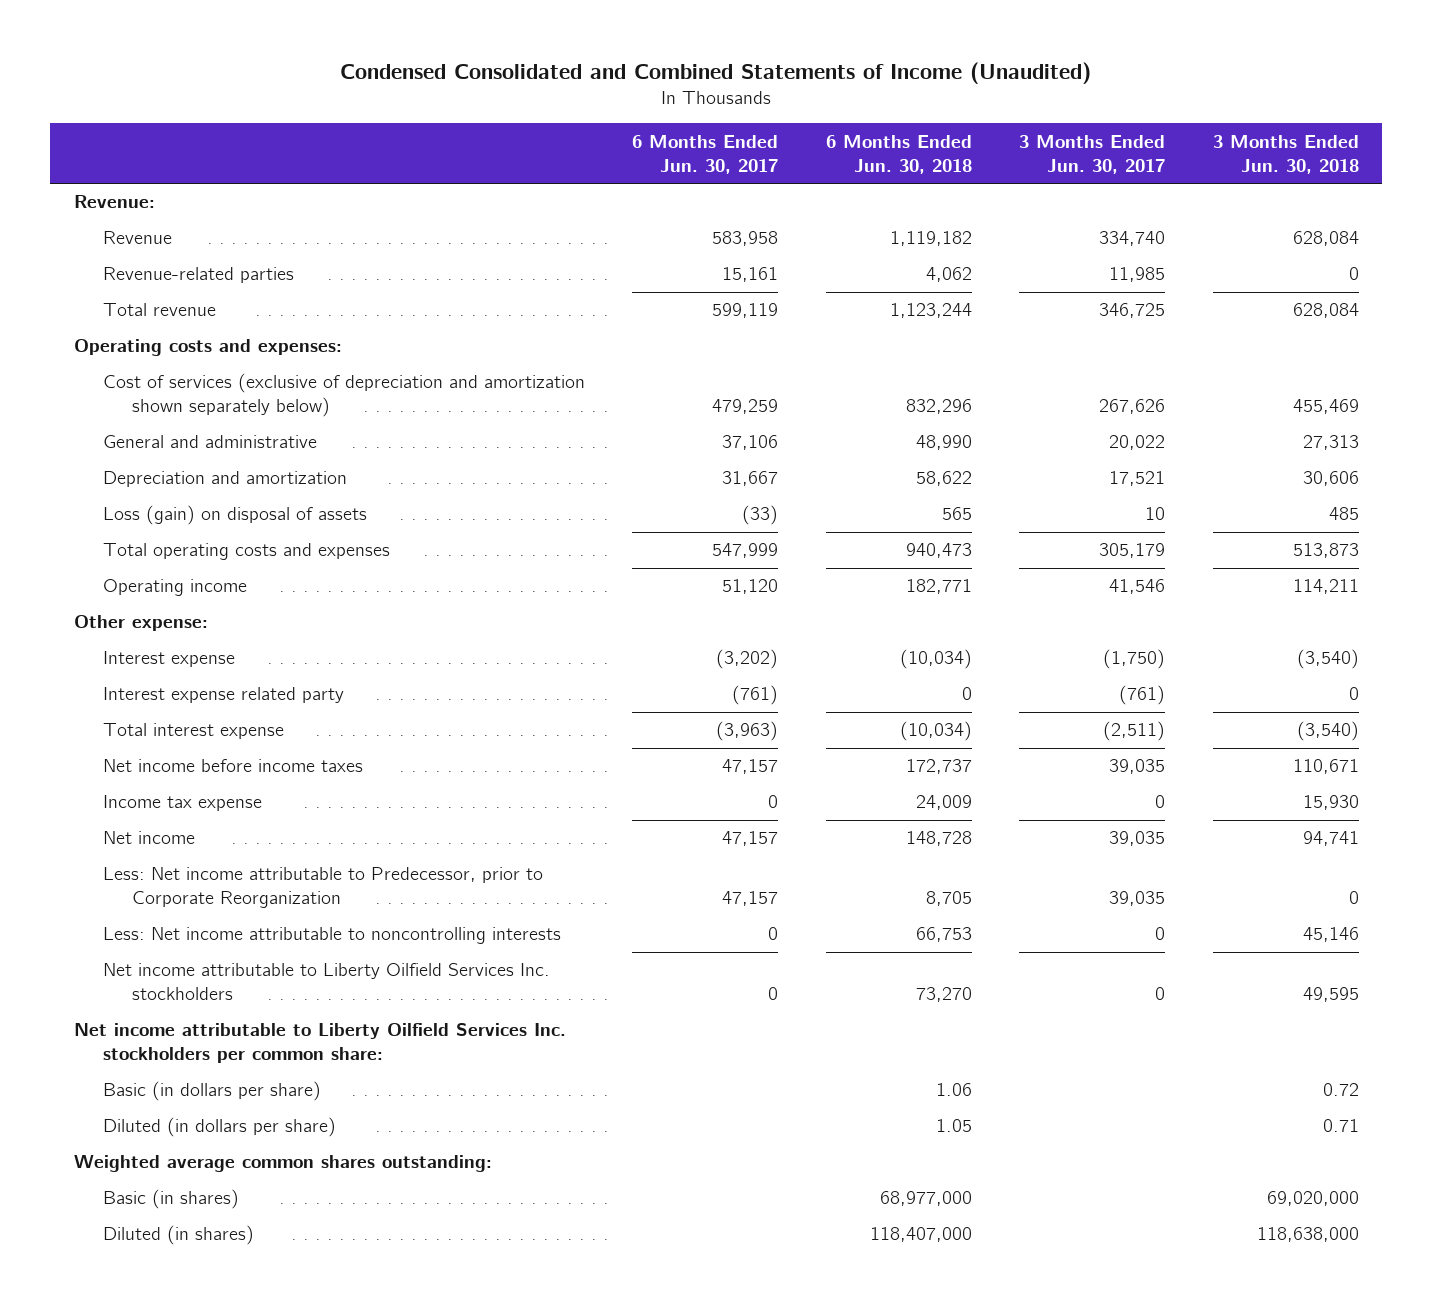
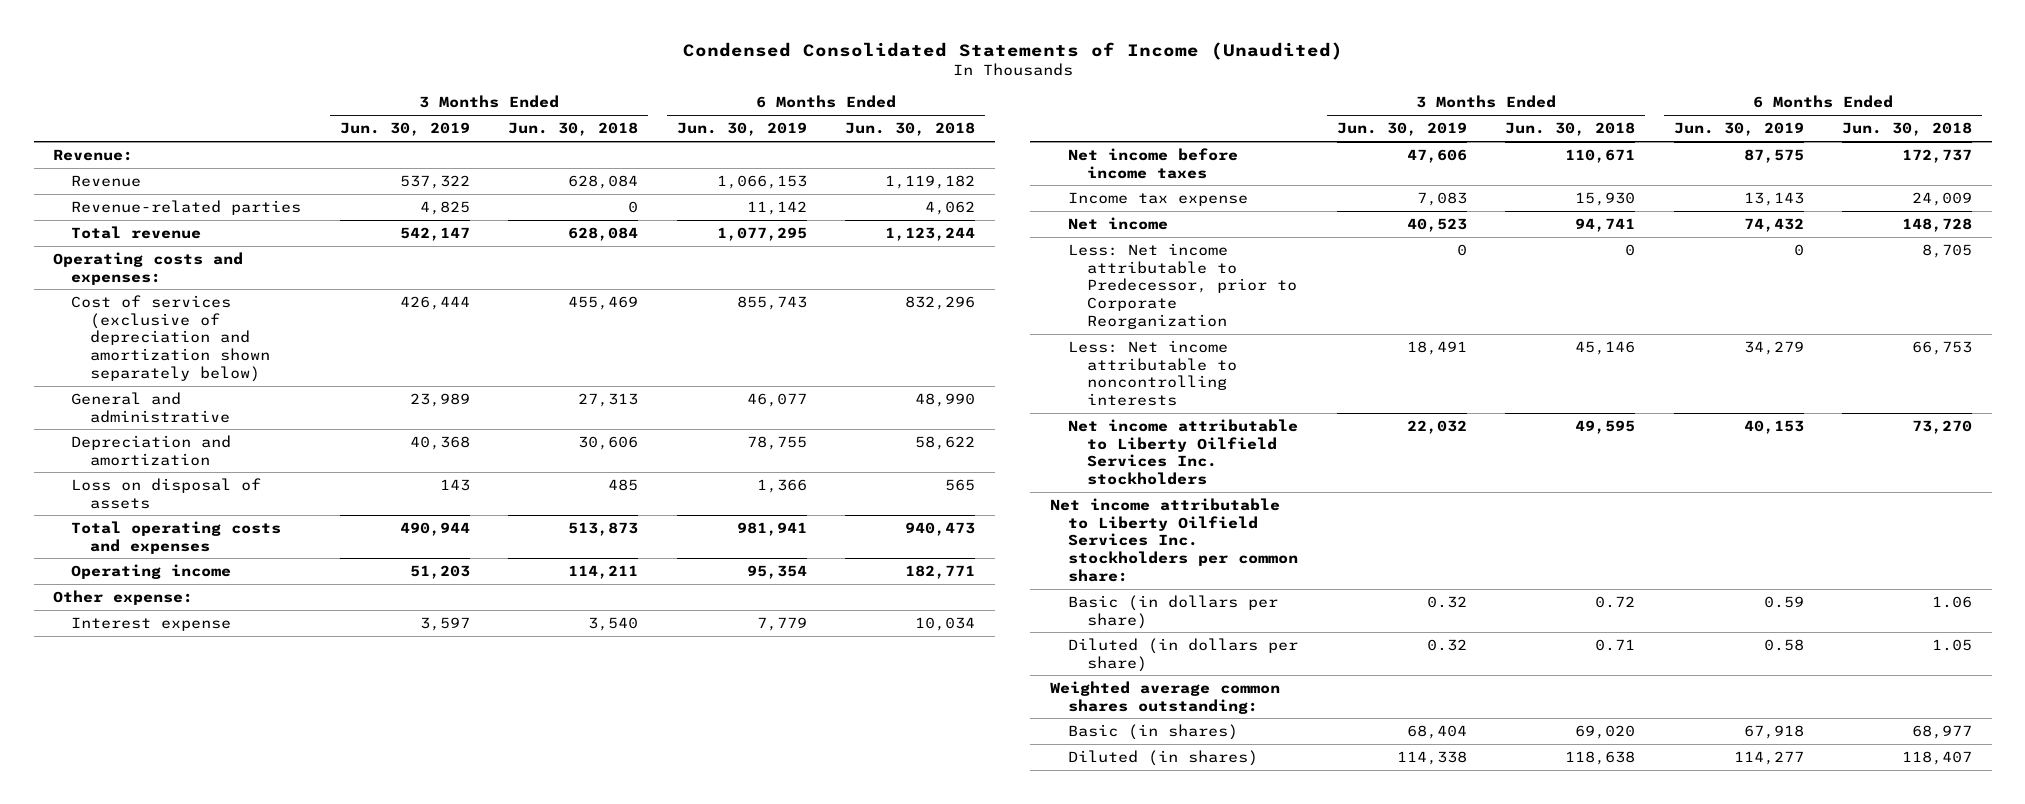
- Condensed Consolidated and Combined Statements of Income (Unaudited)
+ Condensed Consolidated Statements of Income (Unaudited)
- | 6 Months Ended Jun. 30, 2017 | 6 Months Ended Jun. 30, 2018 | 3 Months Ended Jun. 30, 2017 | 3 Months Ended Jun. 30, 2018
+ | 3 Months Ended Jun. 30, 2019 | 3 Months Ended Jun. 30, 2018 | 6 Months Ended Jun. 30, 2019 | 6 Months Ended Jun. 30, 2018
- Loss (gain) on disposal of assets | (33) | 565 | 10 | 485
+ Loss on disposal of assets | 143 | 485 | 1,366 | 565
- Interest expense | (3,202) | (10,034) | (1,750) | (3,540)
- Interest expense related party | (761) | 0 | (761) | 0
- Total interest expense | (3,963) | (10,034) | (2,511) | (3,540)
+ Interest expense | 3,597 | 3,540 | 7,779 | 10,034
- Basic (in shares) | | 68,977,000 | | 69,020,000
- Diluted (in shares) | | 118,407,000 | | 118,638,000
+ Basic (in shares) | 68,404 | 69,020 | 67,918 | 68,977
+ Diluted (in shares) | 114,338 | 118,638 | 114,277 | 118,407

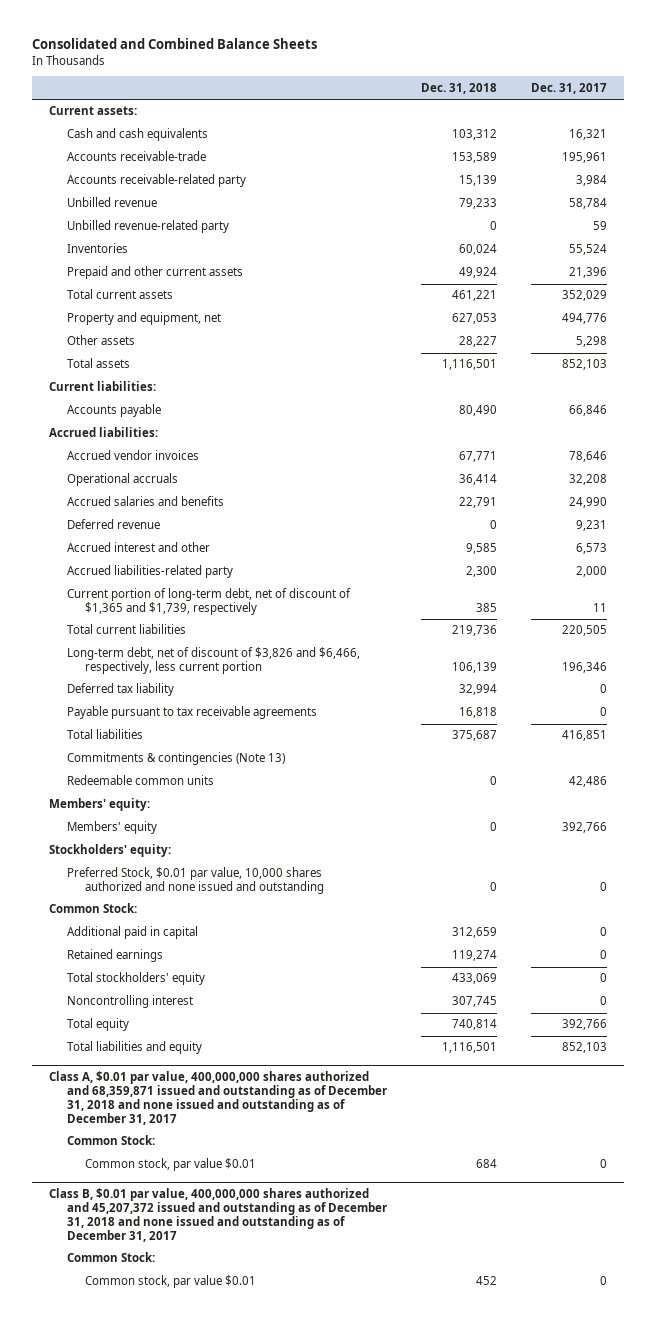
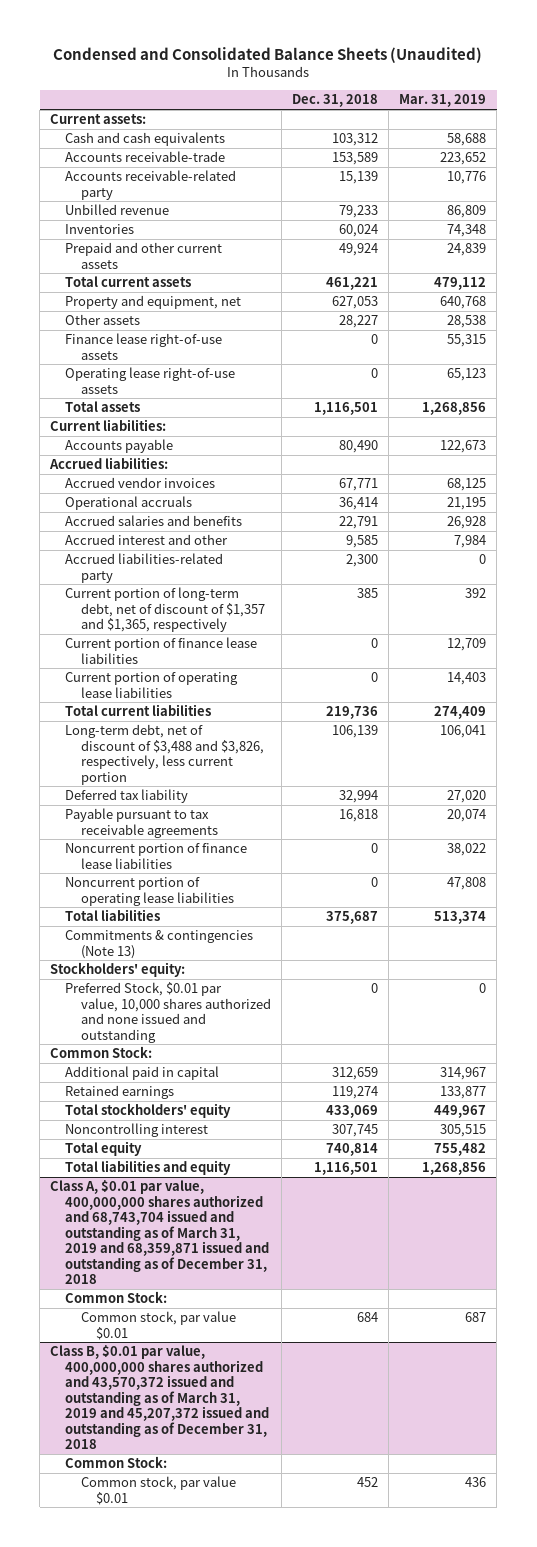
- Consolidated and Combined Balance Sheets
+ Condensed and Consolidated Balance Sheets (Unaudited)
- | Dec. 31, 2018 | Dec. 31, 2017
+ | Dec. 31, 2018 | Mar. 31, 2019
- Unbilled revenue-related party | 0 | 59
+ Finance lease right-of-use assets | 0 | 55,315
+ Operating lease right-of-use assets | 0 | 65,123
- Deferred revenue | 0 | 9,231
- Current portion of long-term debt, net of discount of $1,365 and $1,739, respectively | 385 | 11
+ Current portion of long-term debt, net of discount of $1,357 and $1,365, respectively | 385 | 392
+ Current portion of finance lease liabilities | 0 | 12,709
+ Current portion of operating lease liabilities | 0 | 14,403
- Long-term debt, net of discount of $3,826 and $6,466, respectively, less current portion | 106,139 | 196,346
+ Long-term debt, net of discount of $3,488 and $3,826, respectively, less current portion | 106,139 | 106,041
+ Noncurrent portion of finance lease liabilities | 0 | 38,022
+ Noncurrent portion of operating lease liabilities | 0 | 47,808
- Redeemable common units | 0 | 42,486
- Members' equity:
- Members' equity | 0 | 392,766
- Class A, $0.01 par value, 400,000,000 shares authorized and 68,359,871 issued and outstanding as of December 31, 2018 and none issued and outstanding as of December 31, 2017
+ Class A, $0.01 par value, 400,000,000 shares authorized and 68,743,704 issued and outstanding as of March 31, 2019 and 68,359,871 issued and outstanding as of December 31, 2018
- Class B, $0.01 par value, 400,000,000 shares authorized and 45,207,372 issued and outstanding as of December 31, 2018 and none issued and outstanding as of December 31, 2017
+ Class B, $0.01 par value, 400,000,000 shares authorized and 43,570,372 issued and outstanding as of March 31, 2019 and 45,207,372 issued and outstanding as of December 31, 2018

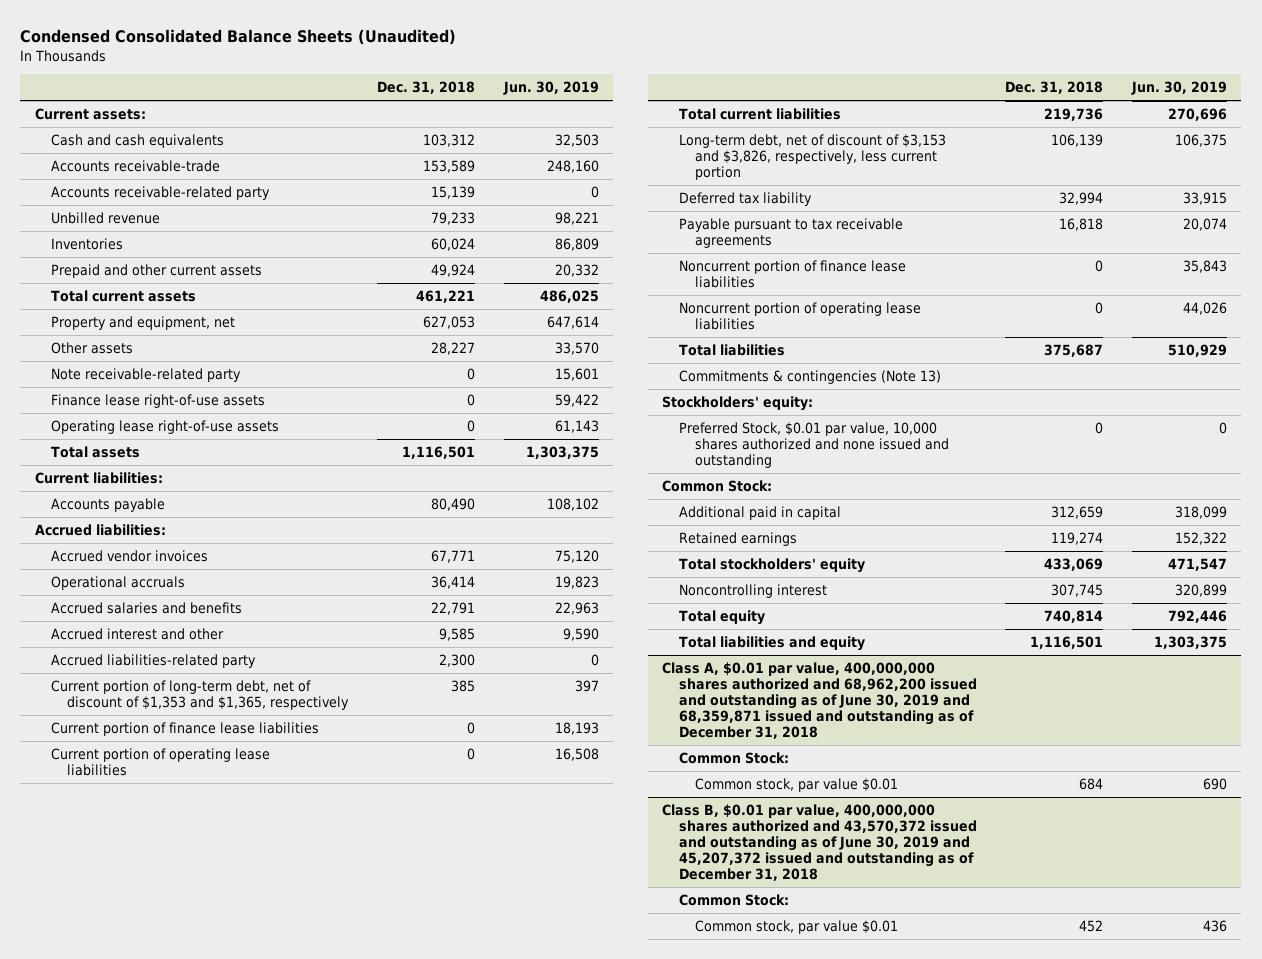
- Condensed and Consolidated Balance Sheets (Unaudited)
+ Condensed Consolidated Balance Sheets (Unaudited)
- | Dec. 31, 2018 | Mar. 31, 2019
+ | Dec. 31, 2018 | Jun. 30, 2019
+ Note receivable-related party | 0 | 15,601
- Current portion of long-term debt, net of discount of $1,357 and $1,365, respectively | 385 | 392
+ Current portion of long-term debt, net of discount of $1,353 and $1,365, respectively | 385 | 397
- Long-term debt, net of discount of $3,488 and $3,826, respectively, less current portion | 106,139 | 106,041
+ Long-term debt, net of discount of $3,153 and $3,826, respectively, less current portion | 106,139 | 106,375
- Class A, $0.01 par value, 400,000,000 shares authorized and 68,743,704 issued and outstanding as of March 31, 2019 and 68,359,871 issued and outstanding as of December 31, 2018
+ Class A, $0.01 par value, 400,000,000 shares authorized and 68,962,200 issued and outstanding as of June 30, 2019 and 68,359,871 issued and outstanding as of December 31, 2018
- Class B, $0.01 par value, 400,000,000 shares authorized and 43,570,372 issued and outstanding as of March 31, 2019 and 45,207,372 issued and outstanding as of December 31, 2018
+ Class B, $0.01 par value, 400,000,000 shares authorized and 43,570,372 issued and outstanding as of June 30, 2019 and 45,207,372 issued and outstanding as of December 31, 2018

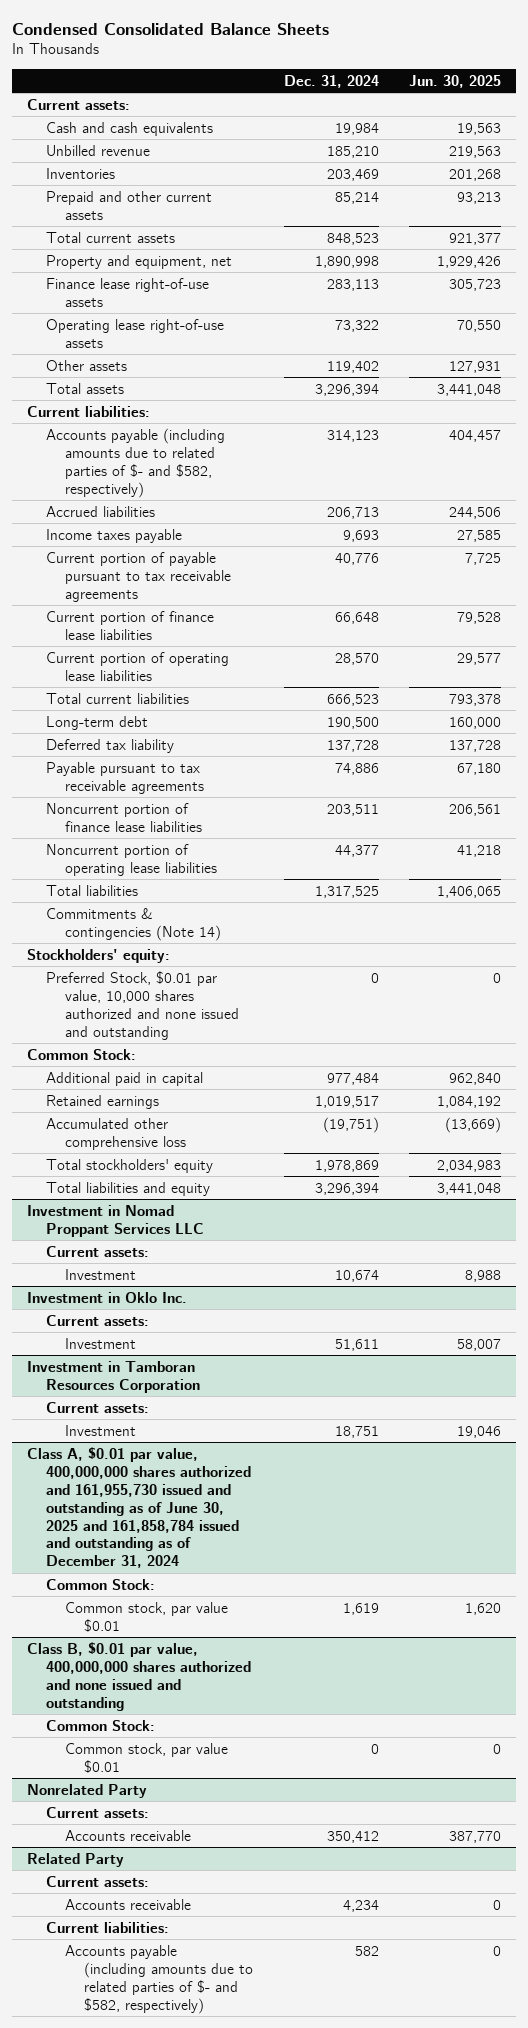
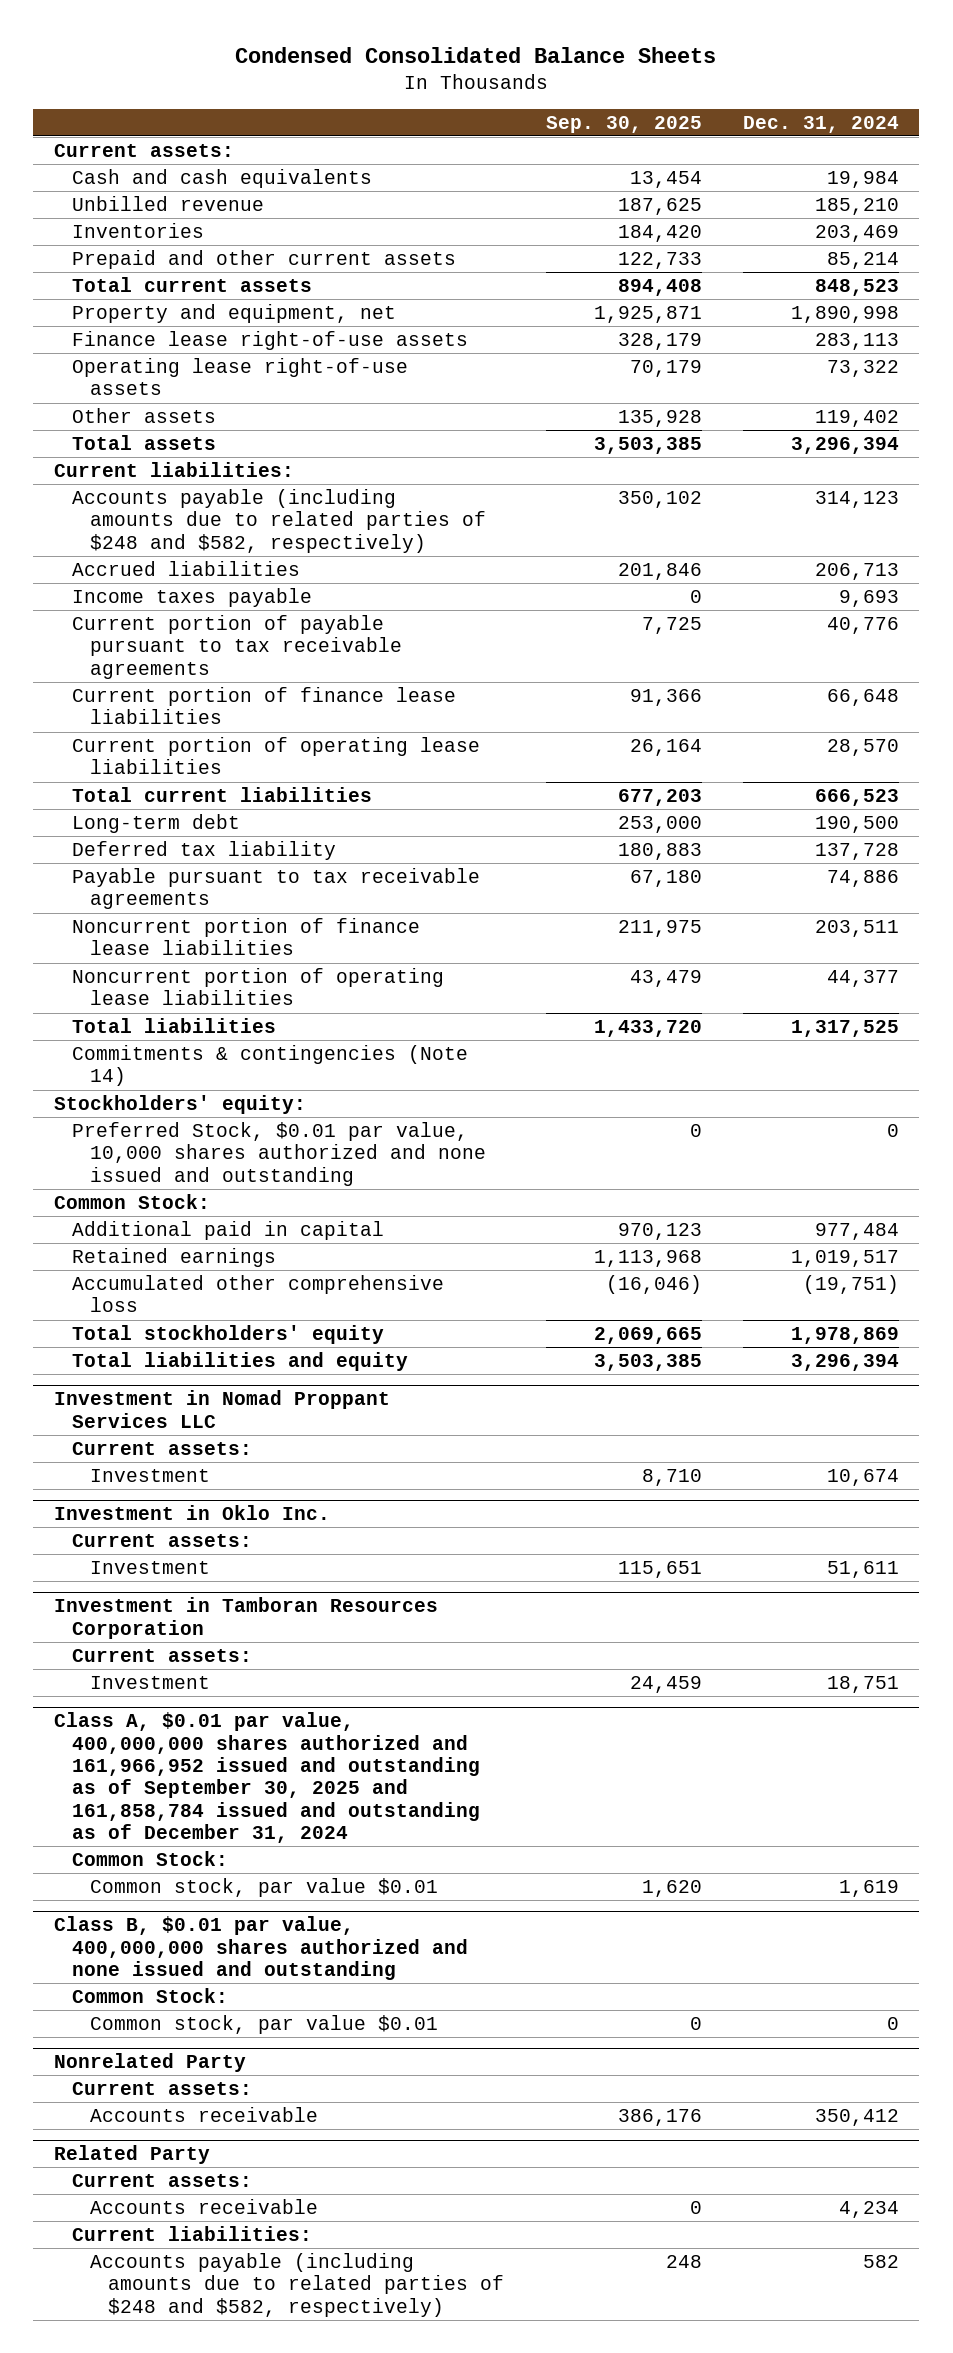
- | Dec. 31, 2024 | Jun. 30, 2025
+ | Sep. 30, 2025 | Dec. 31, 2024
- Accounts payable (including amounts due to related parties of $- and $582, respectively) | 314,123 | 404,457
+ Accounts payable (including amounts due to related parties of $248 and $582, respectively) | 350,102 | 314,123
- Class A, $0.01 par value, 400,000,000 shares authorized and 161,955,730 issued and outstanding as of June 30, 2025 and 161,858,784 issued and outstanding as of December 31, 2024
+ Class A, $0.01 par value, 400,000,000 shares authorized and 161,966,952 issued and outstanding as of September 30, 2025 and 161,858,784 issued and outstanding as of December 31, 2024
@ Related Party
- Accounts payable (including amounts due to related parties of $- and $582, respectively) | 582 | 0
+ Accounts payable (including amounts due to related parties of $248 and $582, respectively) | 248 | 582

